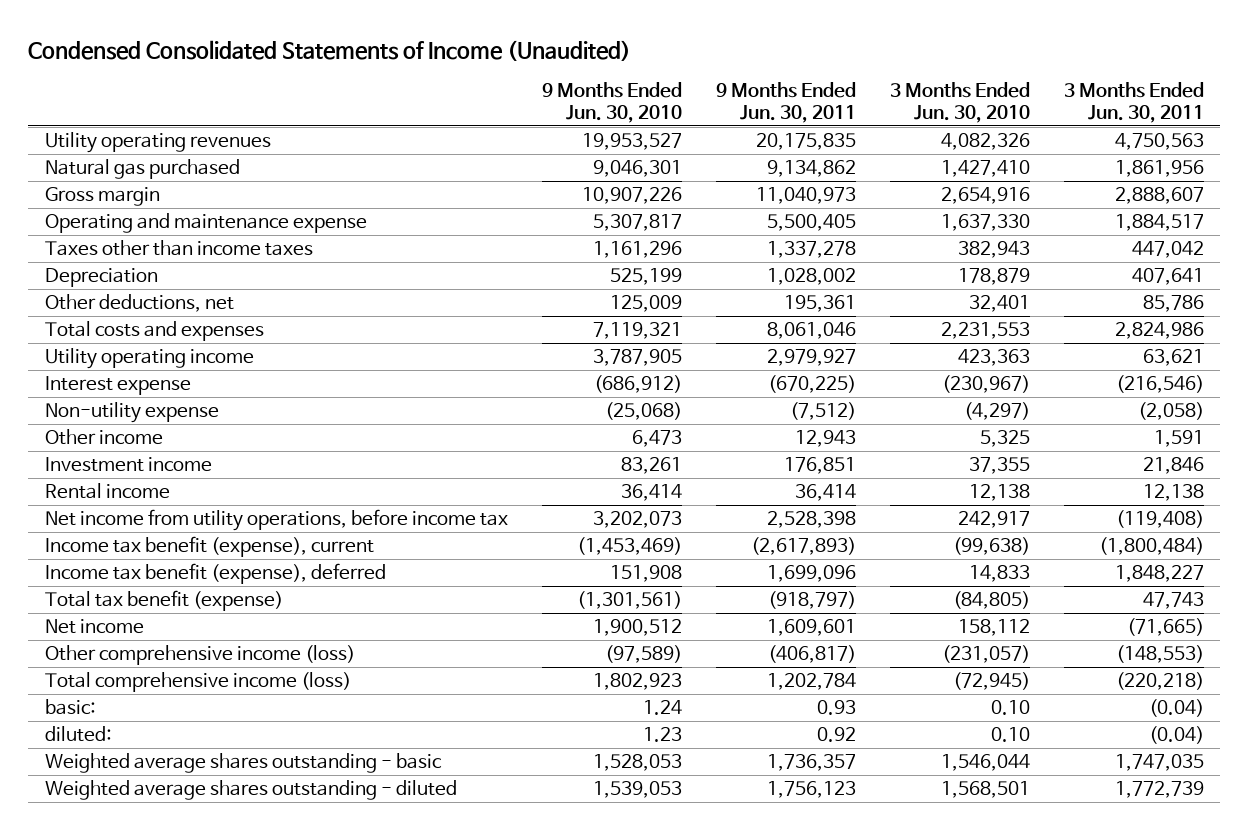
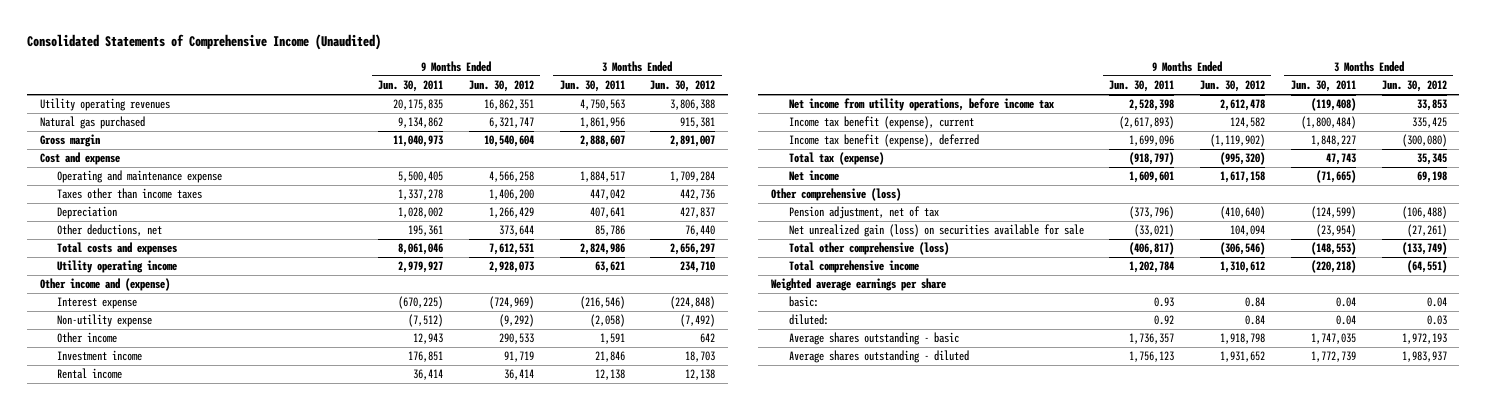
- Condensed Consolidated Statements of Income (Unaudited)
+ Consolidated Statements of Comprehensive Income (Unaudited)
- | 9 Months Ended Jun. 30, 2010 | 9 Months Ended Jun. 30, 2011 | 3 Months Ended Jun. 30, 2010 | 3 Months Ended Jun. 30, 2011
+ | 9 Months Ended Jun. 30, 2011 | 9 Months Ended Jun. 30, 2012 | 3 Months Ended Jun. 30, 2011 | 3 Months Ended Jun. 30, 2012
+ Cost and expense
+ Other income and (expense)
- Total tax benefit (expense) | (1,301,561) | (918,797) | (84,805) | 47,743
+ Total tax (expense) | (918,797) | (995,320) | 47,743 | 35,345
- Other comprehensive income (loss) | (97,589) | (406,817) | (231,057) | (148,553)
- Total comprehensive income (loss) | 1,802,923 | 1,202,784 | (72,945) | (220,218)
- basic: | 1.24 | 0.93 | 0.10 | (0.04)
- diluted: | 1.23 | 0.92 | 0.10 | (0.04)
- Weighted average shares outstanding - basic | 1,528,053 | 1,736,357 | 1,546,044 | 1,747,035
- Weighted average shares outstanding - diluted | 1,539,053 | 1,756,123 | 1,568,501 | 1,772,739
+ Other comprehensive (loss)
+ Pension adjustment, net of tax | (373,796) | (410,640) | (124,599) | (106,488)
+ Net unrealized gain (loss) on securities available for sale | (33,021) | 104,094 | (23,954) | (27,261)
+ Total other comprehensive (loss) | (406,817) | (306,546) | (148,553) | (133,749)
+ Total comprehensive income | 1,202,784 | 1,310,612 | (220,218) | (64,551)
+ Weighted average earnings per share
+ basic: | 0.93 | 0.84 | 0.04 | 0.04
+ diluted: | 0.92 | 0.84 | 0.04 | 0.03
+ Average shares outstanding - basic | 1,736,357 | 1,918,798 | 1,747,035 | 1,972,193
+ Average shares outstanding - diluted | 1,756,123 | 1,931,652 | 1,772,739 | 1,983,937

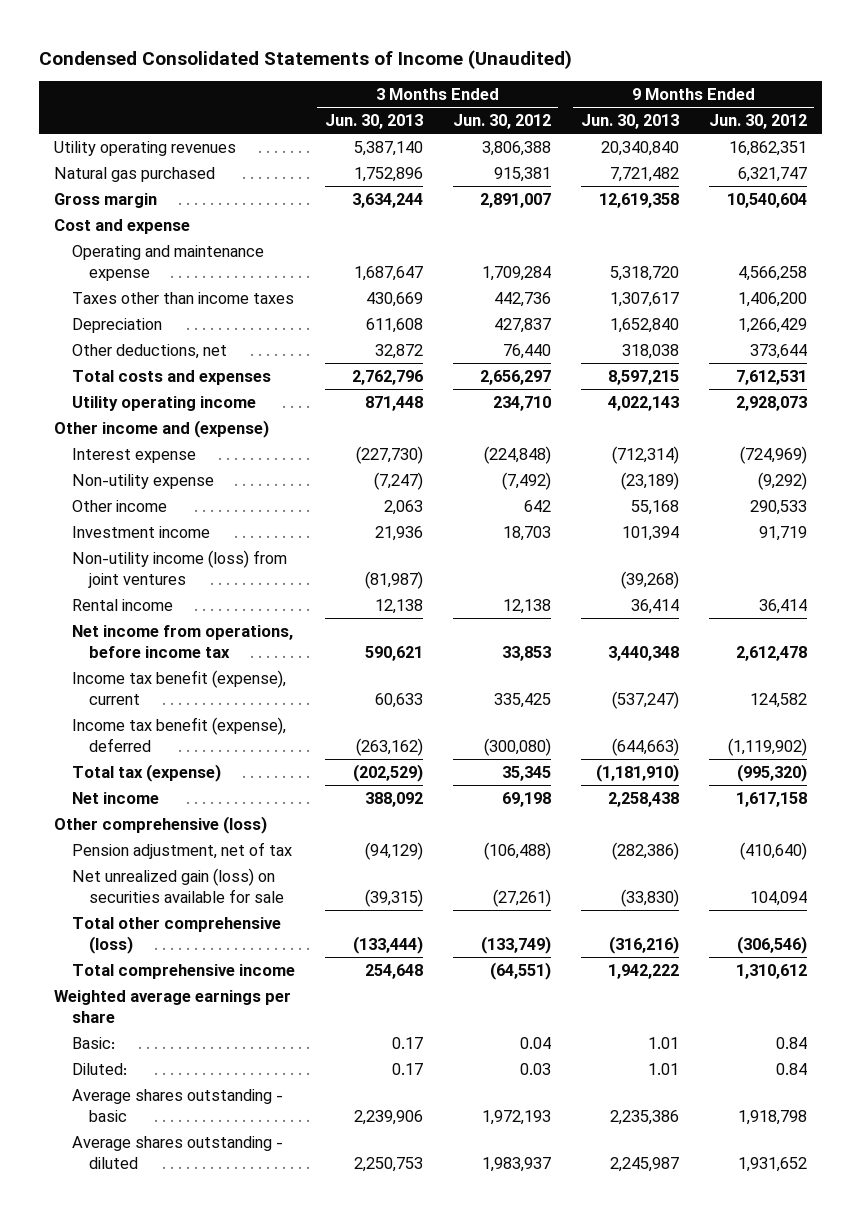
- Consolidated Statements of Comprehensive Income (Unaudited)
+ Condensed Consolidated Statements of Income (Unaudited)
- | 9 Months Ended Jun. 30, 2011 | 9 Months Ended Jun. 30, 2012 | 3 Months Ended Jun. 30, 2011 | 3 Months Ended Jun. 30, 2012
+ | 3 Months Ended Jun. 30, 2013 | 3 Months Ended Jun. 30, 2012 | 9 Months Ended Jun. 30, 2013 | 9 Months Ended Jun. 30, 2012
+ Non-utility income (loss) from joint ventures | (81,987) | | (39,268) |
- Net income from utility operations, before income tax | 2,528,398 | 2,612,478 | (119,408) | 33,853
+ Net income from operations, before income tax | 590,621 | 33,853 | 3,440,348 | 2,612,478
- basic: | 0.93 | 0.84 | 0.04 | 0.04
- diluted: | 0.92 | 0.84 | 0.04 | 0.03
+ Basic: | 0.17 | 0.04 | 1.01 | 0.84
+ Diluted: | 0.17 | 0.03 | 1.01 | 0.84

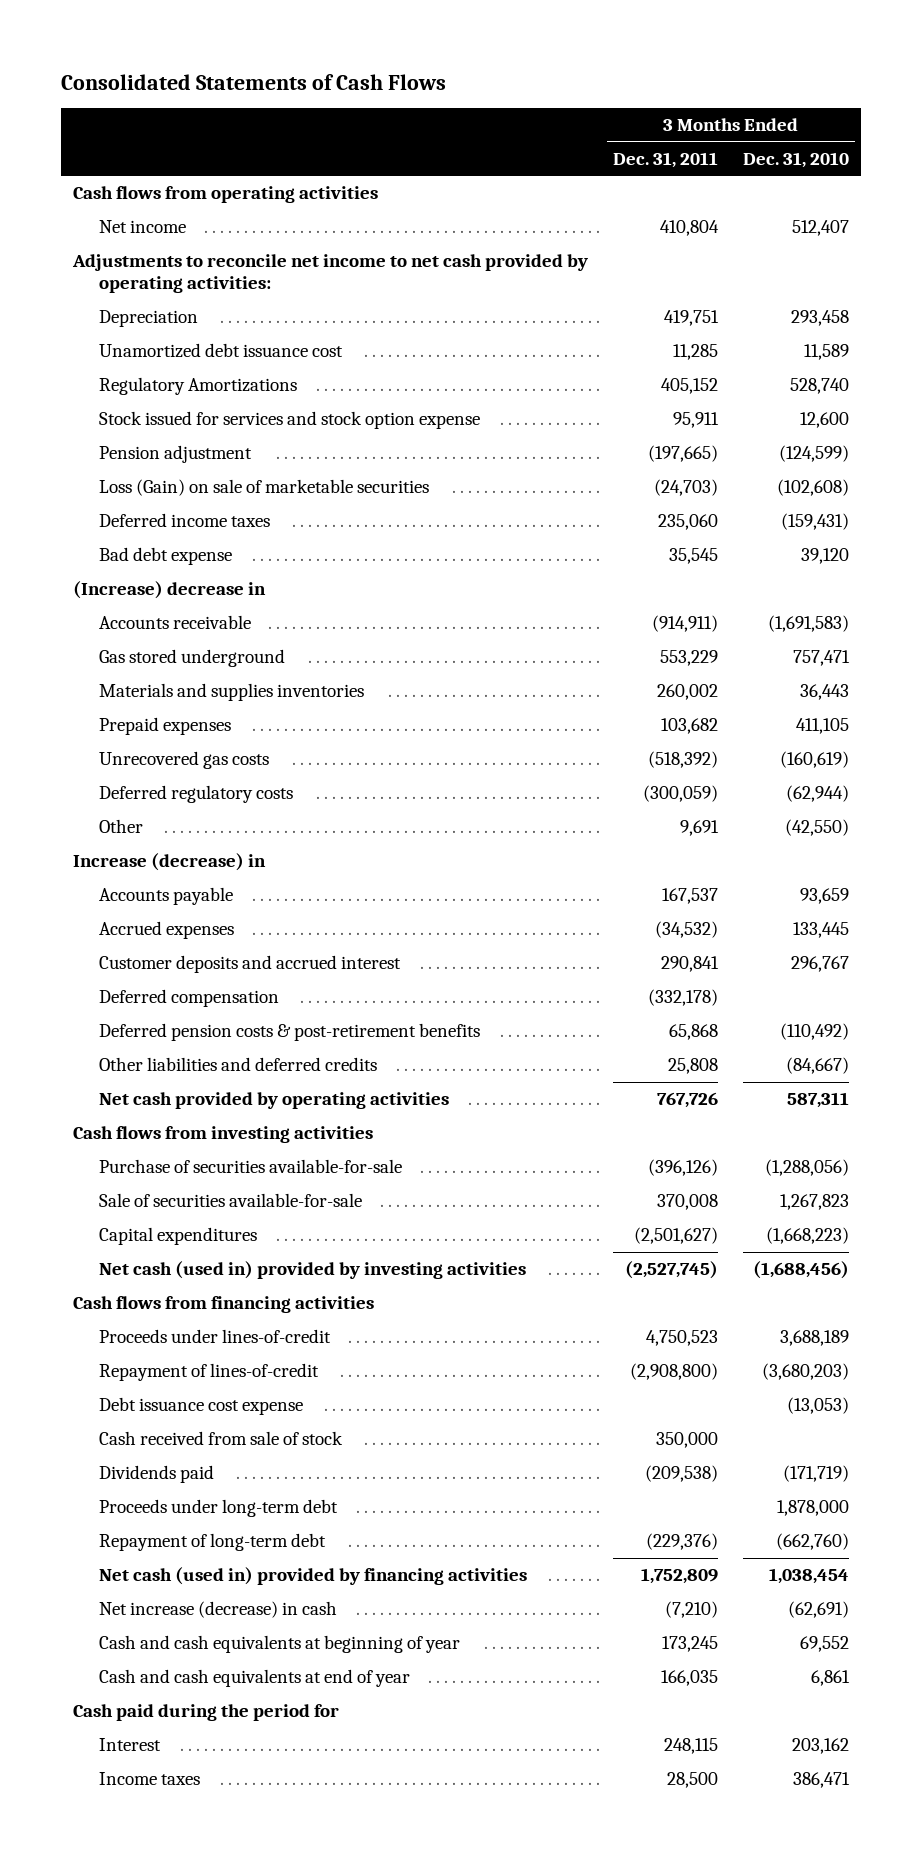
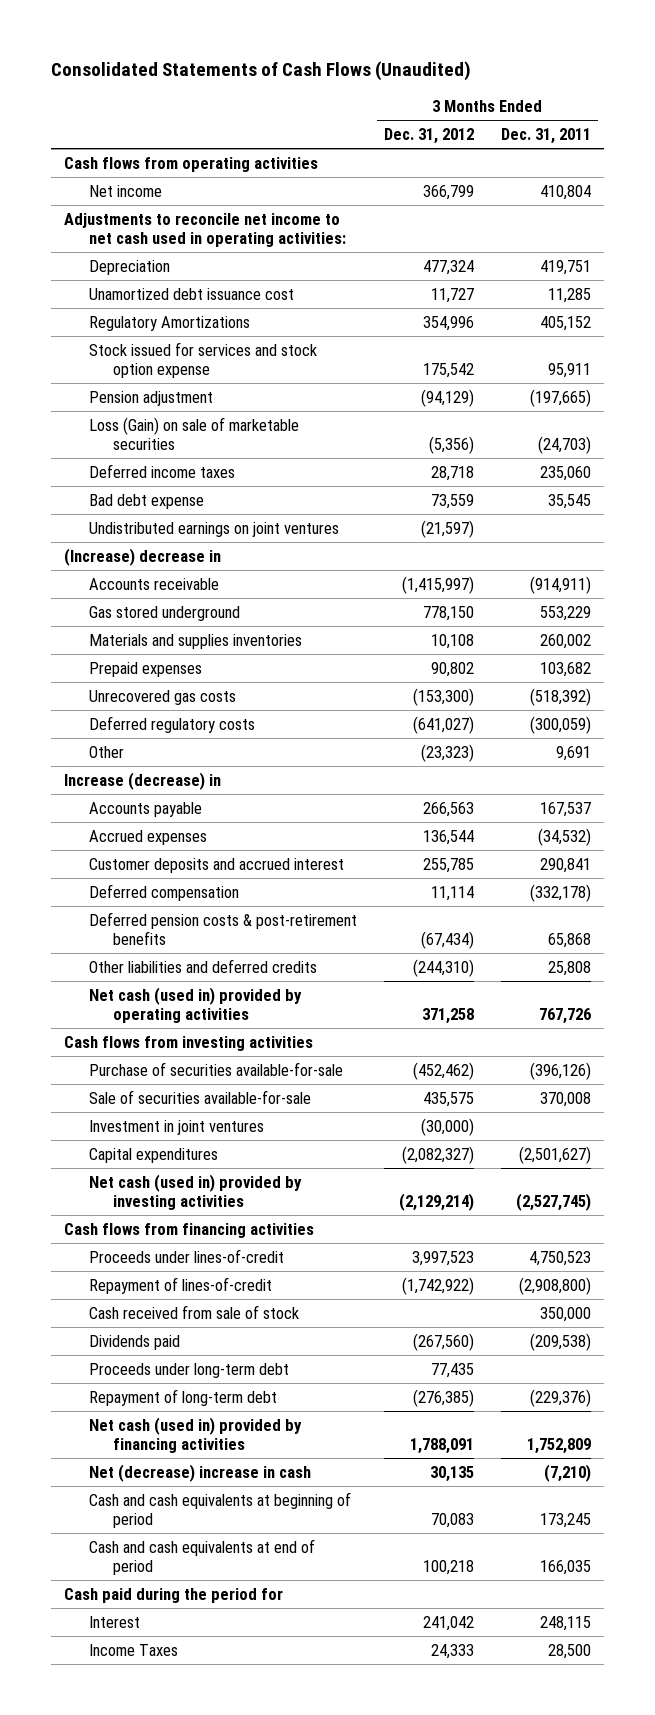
- Consolidated Statements of Cash Flows
+ Consolidated Statements of Cash Flows (Unaudited)
- | 3 Months Ended Dec. 31, 2011 | 3 Months Ended Dec. 31, 2010
+ | 3 Months Ended Dec. 31, 2012 | 3 Months Ended Dec. 31, 2011
- Adjustments to reconcile net income to net cash provided by operating activities:
+ Adjustments to reconcile net income to net cash used in operating activities:
+ Undistributed earnings on joint ventures | (21,597) |
- Net cash provided by operating activities | 767,726 | 587,311
+ Net cash (used in) provided by operating activities | 371,258 | 767,726
+ Investment in joint ventures | (30,000) |
- Debt issuance cost expense | | (13,053)
- Net increase (decrease) in cash | (7,210) | (62,691)
- Cash and cash equivalents at beginning of year | 173,245 | 69,552
- Cash and cash equivalents at end of year | 166,035 | 6,861
+ Net (decrease) increase in cash | 30,135 | (7,210)
+ Cash and cash equivalents at beginning of period | 70,083 | 173,245
+ Cash and cash equivalents at end of period | 100,218 | 166,035
- Income taxes | 28,500 | 386,471
+ Income Taxes | 24,333 | 28,500

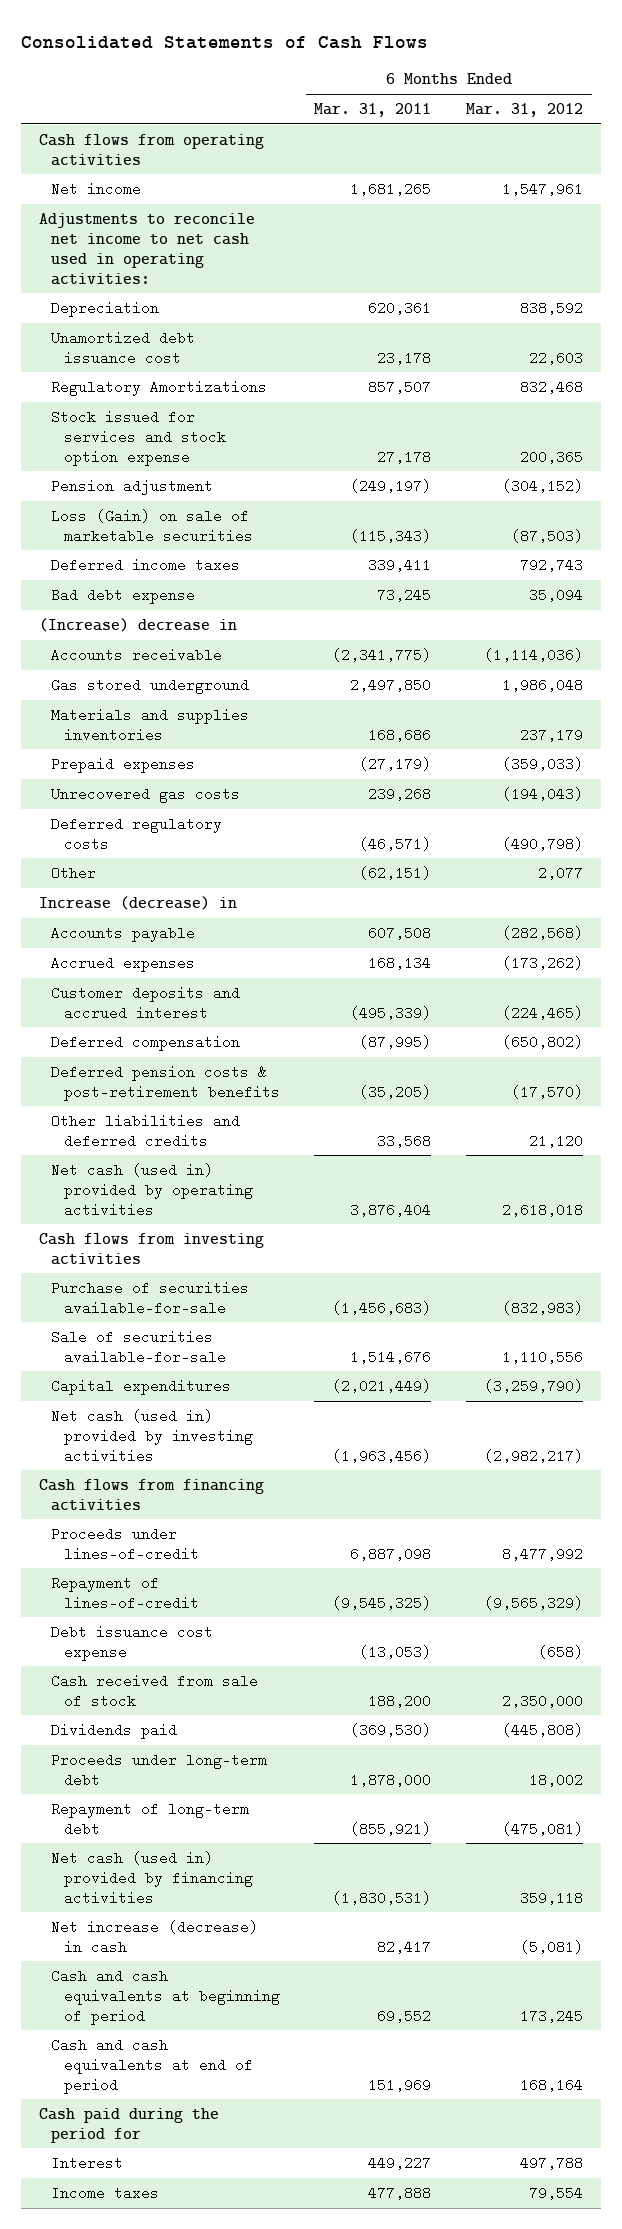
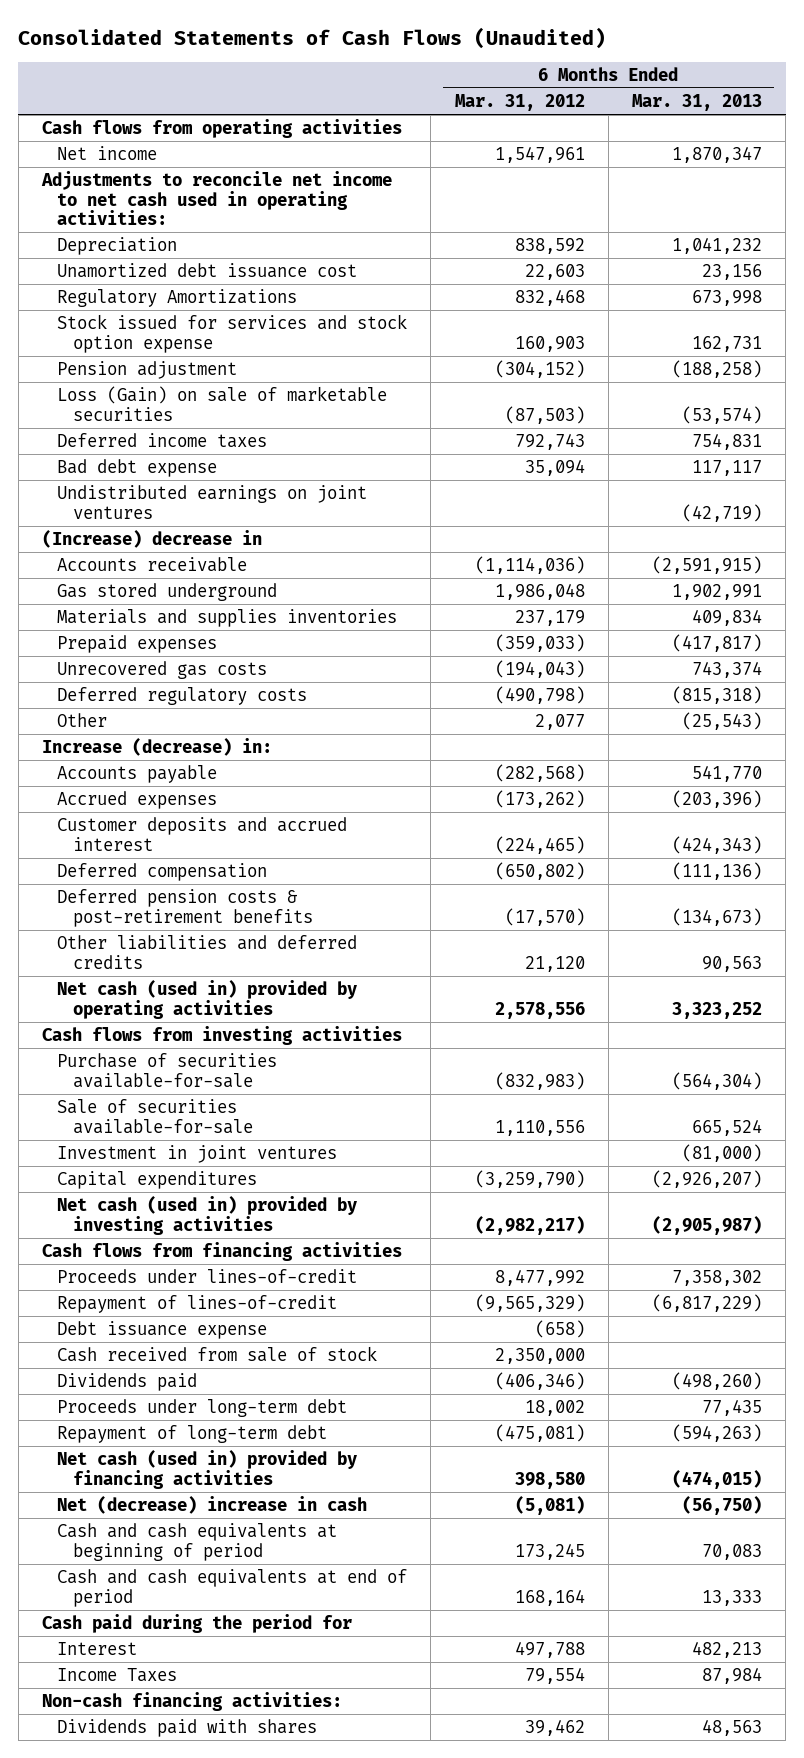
- Consolidated Statements of Cash Flows
+ Consolidated Statements of Cash Flows (Unaudited)
- | 6 Months Ended Mar. 31, 2011 | 6 Months Ended Mar. 31, 2012
+ | 6 Months Ended Mar. 31, 2012 | 6 Months Ended Mar. 31, 2013
- Stock issued for services and stock option expense | 27,178 | 200,365
+ Stock issued for services and stock option expense | 160,903 | 162,731
+ Undistributed earnings on joint ventures | | (42,719)
- Increase (decrease) in
+ Increase (decrease) in:
- Net cash (used in) provided by operating activities | 3,876,404 | 2,618,018
+ Net cash (used in) provided by operating activities | 2,578,556 | 3,323,252
+ Investment in joint ventures | | (81,000)
- Debt issuance cost expense | (13,053) | (658)
+ Debt issuance expense | (658) |
- Dividends paid | (369,530) | (445,808)
+ Dividends paid | (406,346) | (498,260)
- Net cash (used in) provided by financing activities | (1,830,531) | 359,118
- Net increase (decrease) in cash | 82,417 | (5,081)
+ Net cash (used in) provided by financing activities | 398,580 | (474,015)
+ Net (decrease) increase in cash | (5,081) | (56,750)
- Income taxes | 477,888 | 79,554
+ Income Taxes | 79,554 | 87,984
+ Non-cash financing activities:
+ Dividends paid with shares | 39,462 | 48,563

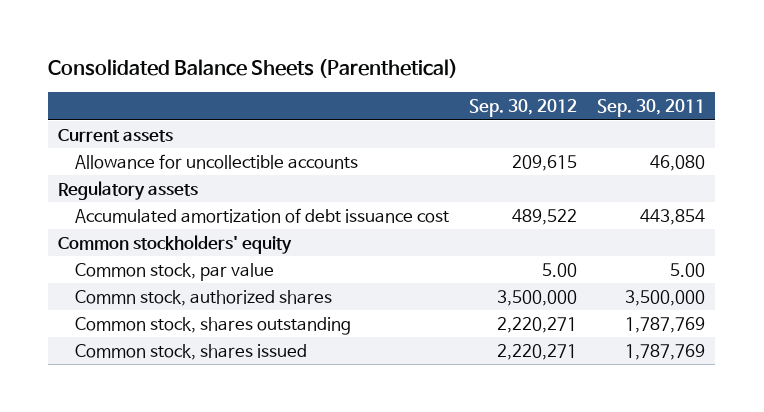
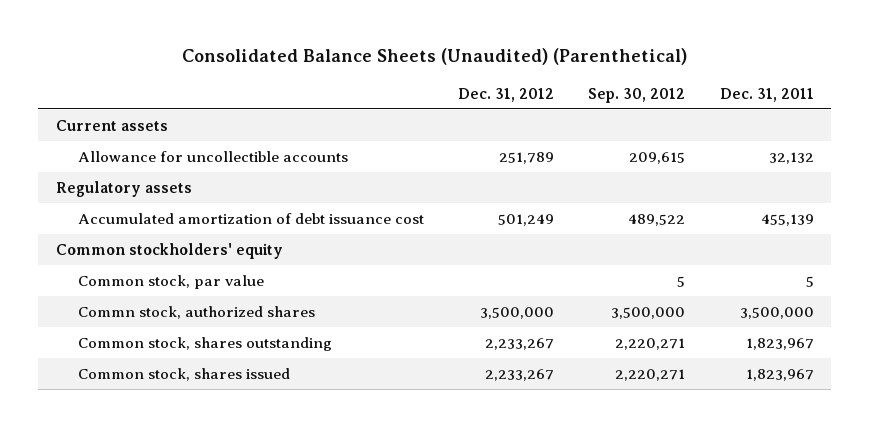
- Consolidated Balance Sheets (Parenthetical)
+ Consolidated Balance Sheets (Unaudited) (Parenthetical)
- | Sep. 30, 2012 | Sep. 30, 2011
+ | Dec. 31, 2012 | Sep. 30, 2012 | Dec. 31, 2011
- Common stock, par value | 5.00 | 5.00
+ Common stock, par value | | 5 | 5

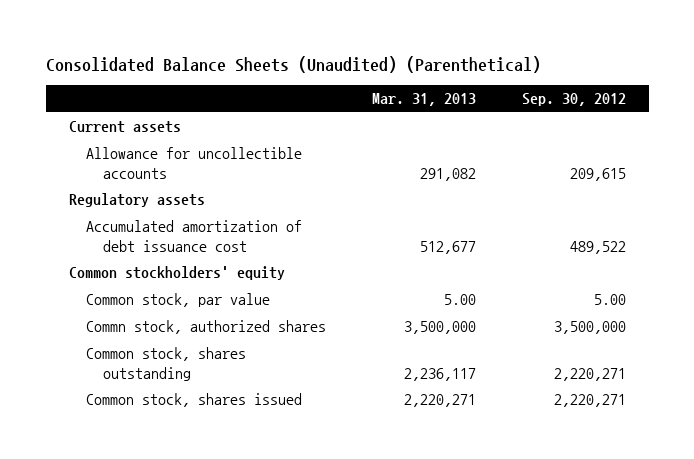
- | Dec. 31, 2012 | Sep. 30, 2012 | Dec. 31, 2011
+ | Mar. 31, 2013 | Sep. 30, 2012
- Common stock, par value | | 5 | 5
+ Common stock, par value | 5.00 | 5.00

